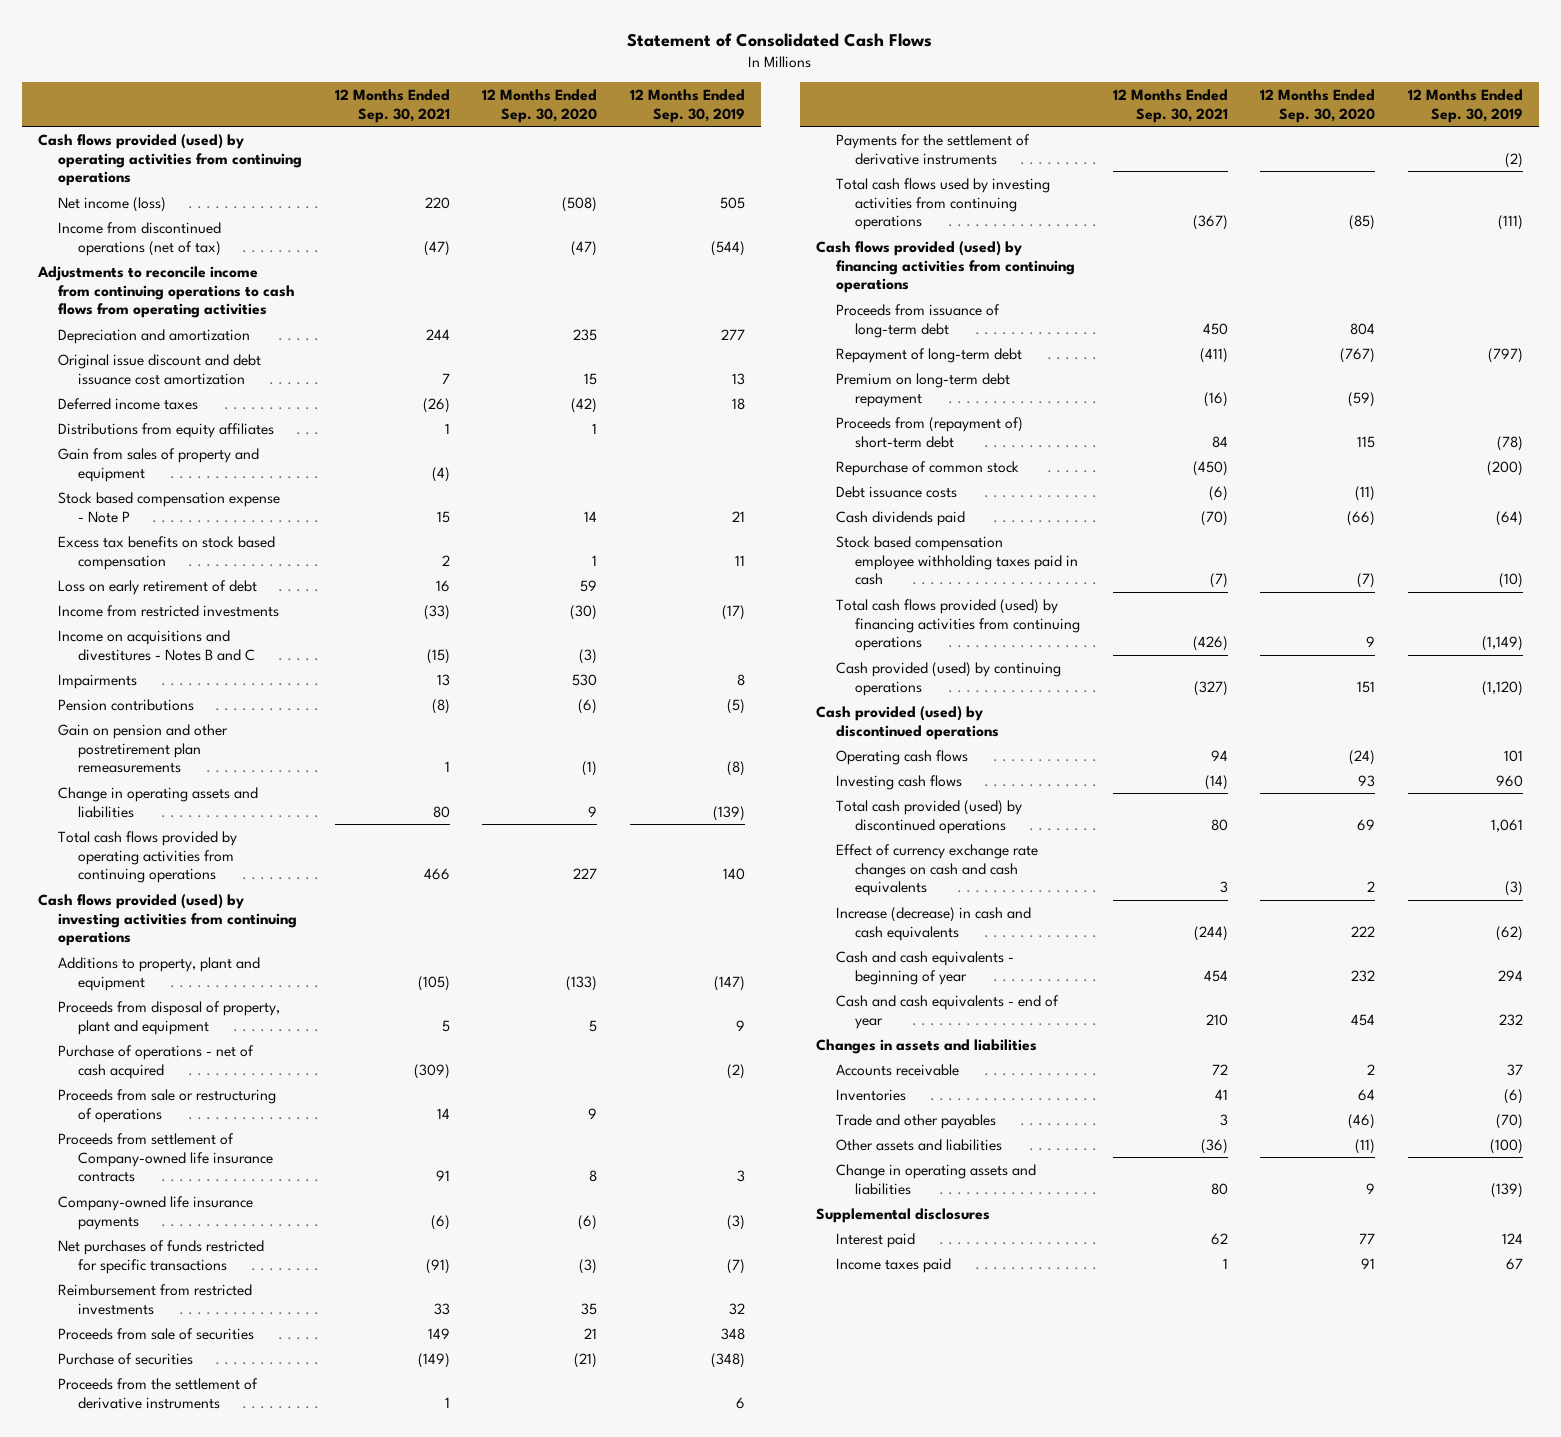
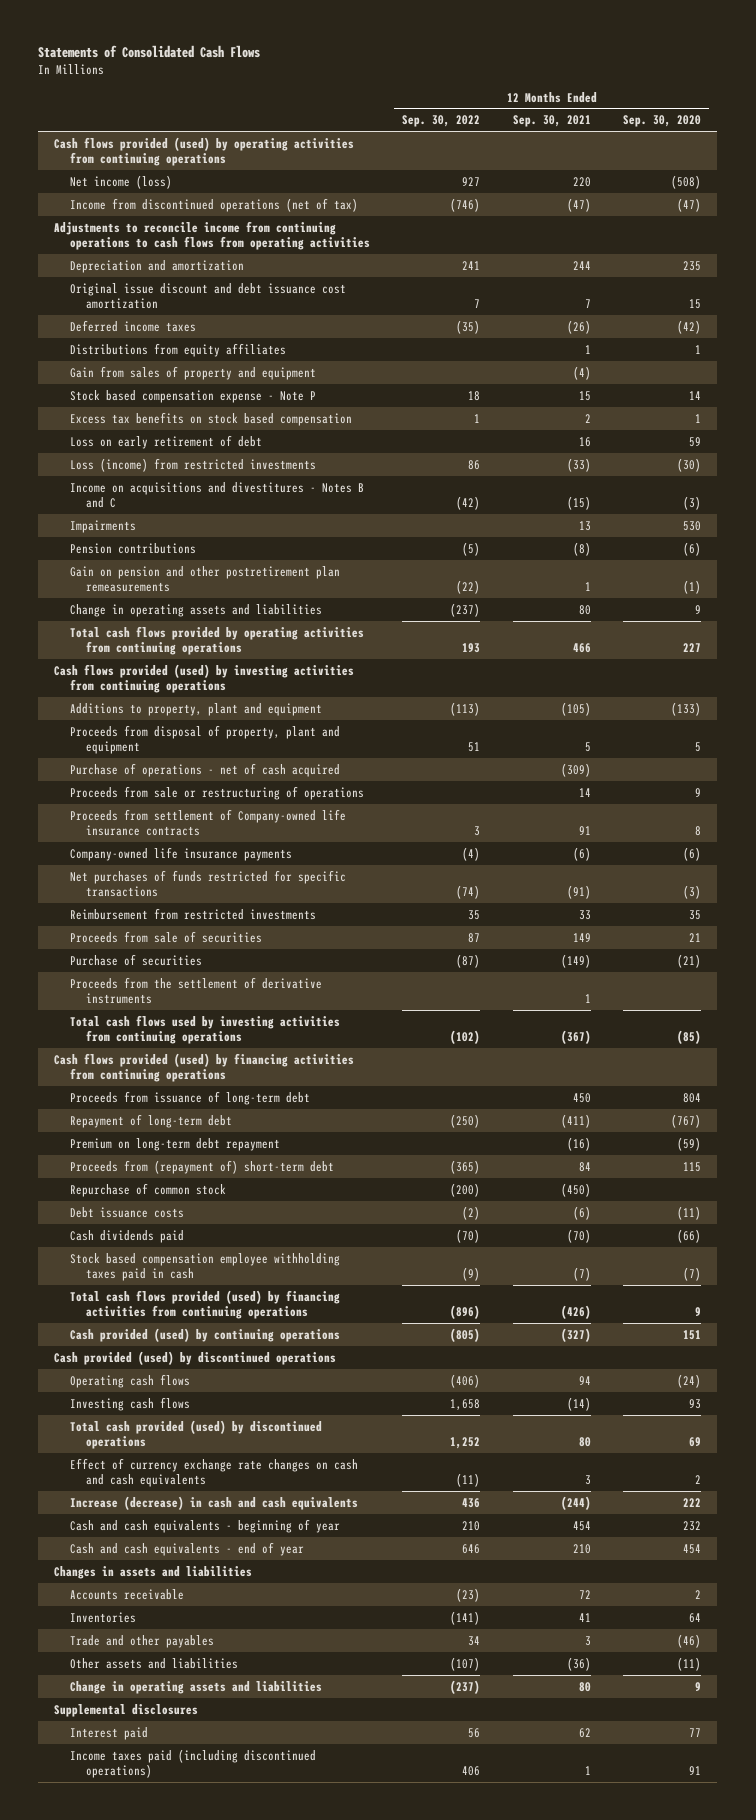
- Statement of Consolidated Cash Flows
+ Statements of Consolidated Cash Flows
- | 12 Months Ended Sep. 30, 2021 | 12 Months Ended Sep. 30, 2020 | 12 Months Ended Sep. 30, 2019
+ | 12 Months Ended Sep. 30, 2022 | 12 Months Ended Sep. 30, 2021 | 12 Months Ended Sep. 30, 2020
- Income from restricted investments | (33) | (30) | (17)
+ Loss (income) from restricted investments | 86 | (33) | (30)
- Payments for the settlement of derivative instruments | | | (2)
- Income taxes paid | 1 | 91 | 67
+ Income taxes paid (including discontinued operations) | 406 | 1 | 91

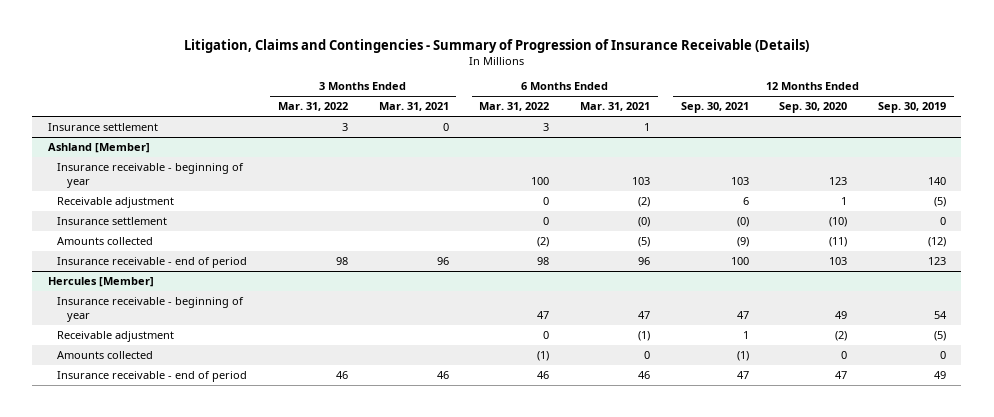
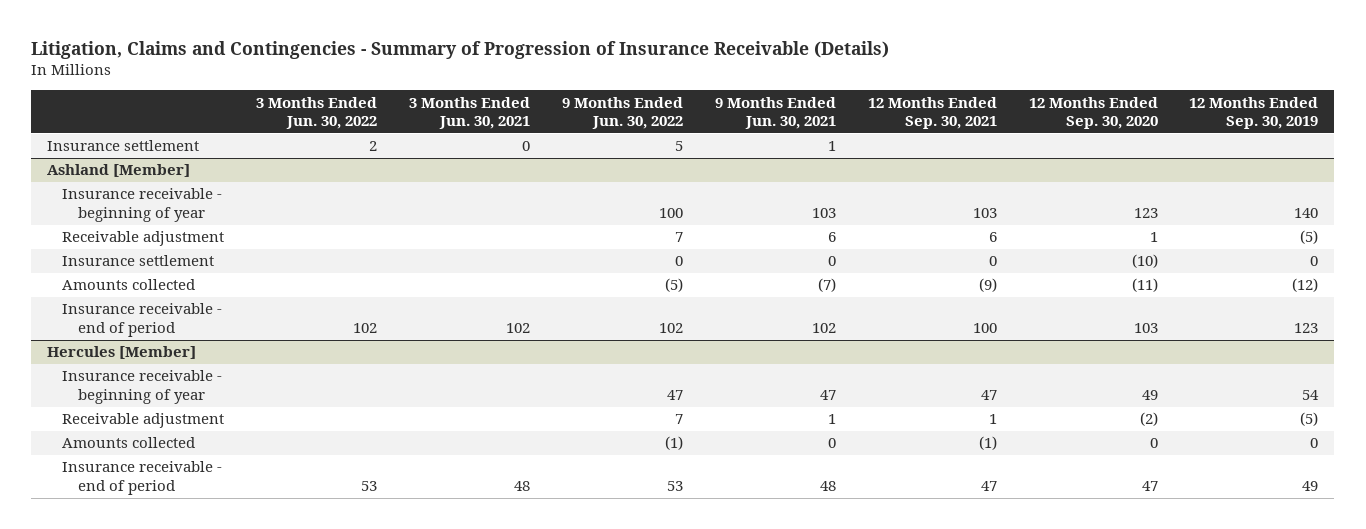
- | 3 Months Ended Mar. 31, 2022 | 3 Months Ended Mar. 31, 2021 | 6 Months Ended Mar. 31, 2022 | 6 Months Ended Mar. 31, 2021 | 12 Months Ended Sep. 30, 2021 | 12 Months Ended Sep. 30, 2020 | 12 Months Ended Sep. 30, 2019
+ | 3 Months Ended Jun. 30, 2022 | 3 Months Ended Jun. 30, 2021 | 9 Months Ended Jun. 30, 2022 | 9 Months Ended Jun. 30, 2021 | 12 Months Ended Sep. 30, 2021 | 12 Months Ended Sep. 30, 2020 | 12 Months Ended Sep. 30, 2019
@ Ashland [Member]
- Insurance settlement | | | 0 | (0) | (0) | (10) | 0
+ Insurance settlement | | | 0 | 0 | 0 | (10) | 0

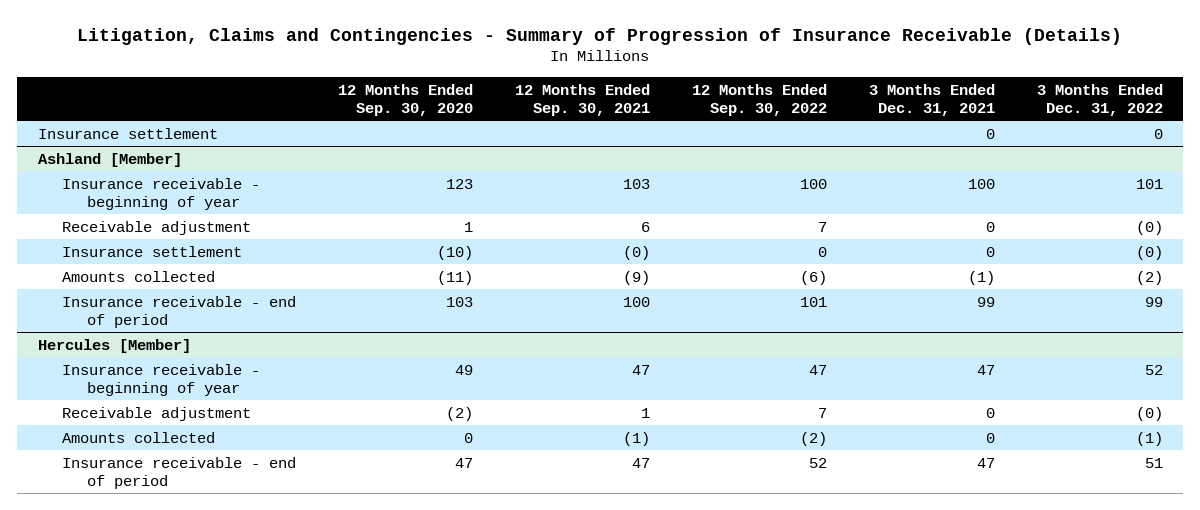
- | 3 Months Ended Jun. 30, 2022 | 3 Months Ended Jun. 30, 2021 | 9 Months Ended Jun. 30, 2022 | 9 Months Ended Jun. 30, 2021 | 12 Months Ended Sep. 30, 2021 | 12 Months Ended Sep. 30, 2020 | 12 Months Ended Sep. 30, 2019
+ | 12 Months Ended Sep. 30, 2020 | 12 Months Ended Sep. 30, 2021 | 12 Months Ended Sep. 30, 2022 | 3 Months Ended Dec. 31, 2021 | 3 Months Ended Dec. 31, 2022
@ Ashland [Member]
- Insurance settlement | | | 0 | 0 | 0 | (10) | 0
+ Insurance settlement | (10) | (0) | 0 | 0 | (0)

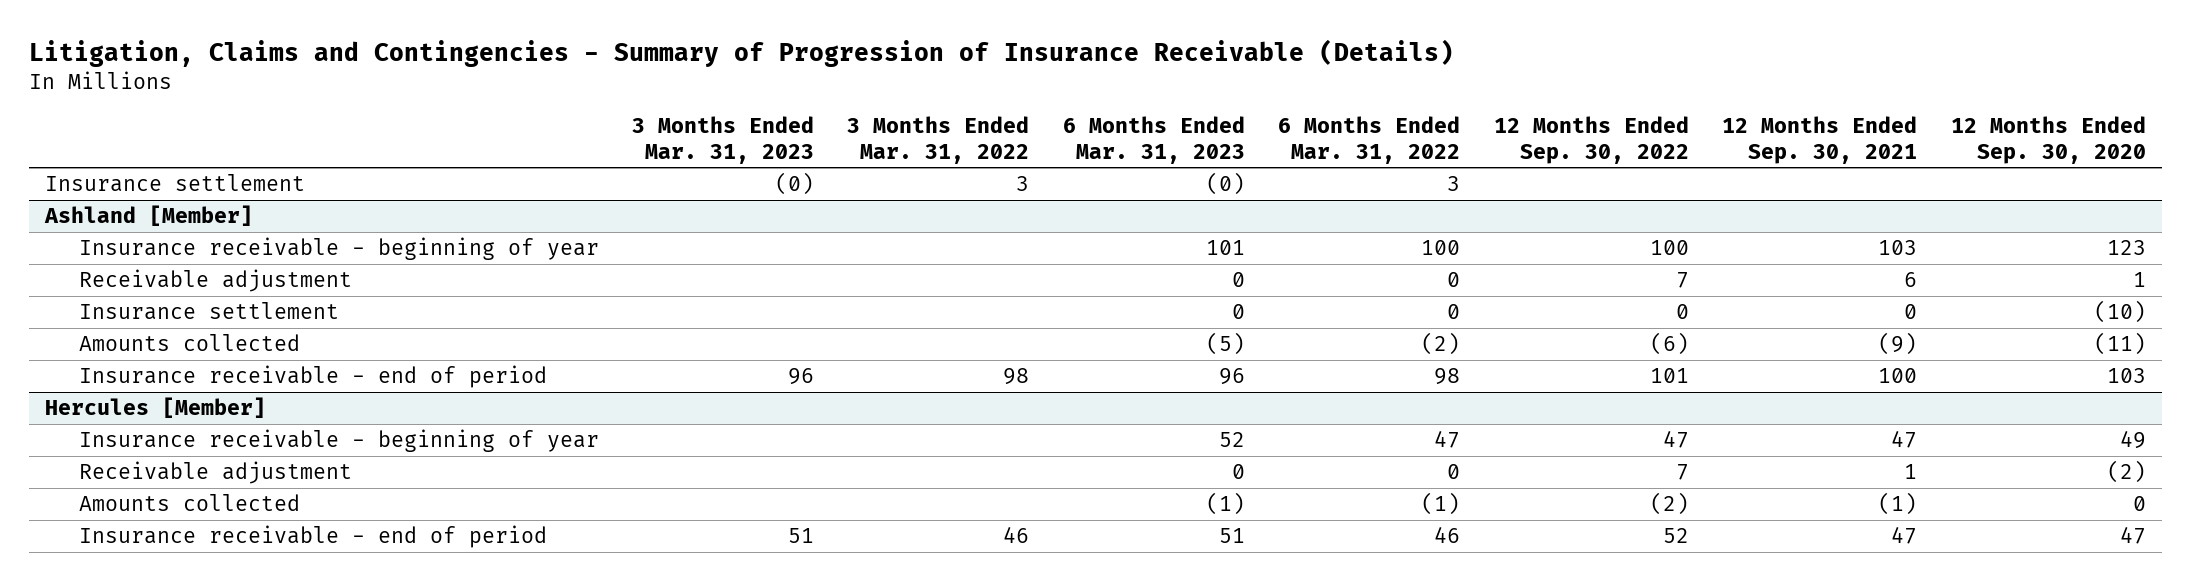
- | 12 Months Ended Sep. 30, 2020 | 12 Months Ended Sep. 30, 2021 | 12 Months Ended Sep. 30, 2022 | 3 Months Ended Dec. 31, 2021 | 3 Months Ended Dec. 31, 2022
+ | 3 Months Ended Mar. 31, 2023 | 3 Months Ended Mar. 31, 2022 | 6 Months Ended Mar. 31, 2023 | 6 Months Ended Mar. 31, 2022 | 12 Months Ended Sep. 30, 2022 | 12 Months Ended Sep. 30, 2021 | 12 Months Ended Sep. 30, 2020
@ Ashland [Member]
- Insurance settlement | (10) | (0) | 0 | 0 | (0)
+ Insurance settlement | | | 0 | 0 | 0 | 0 | (10)

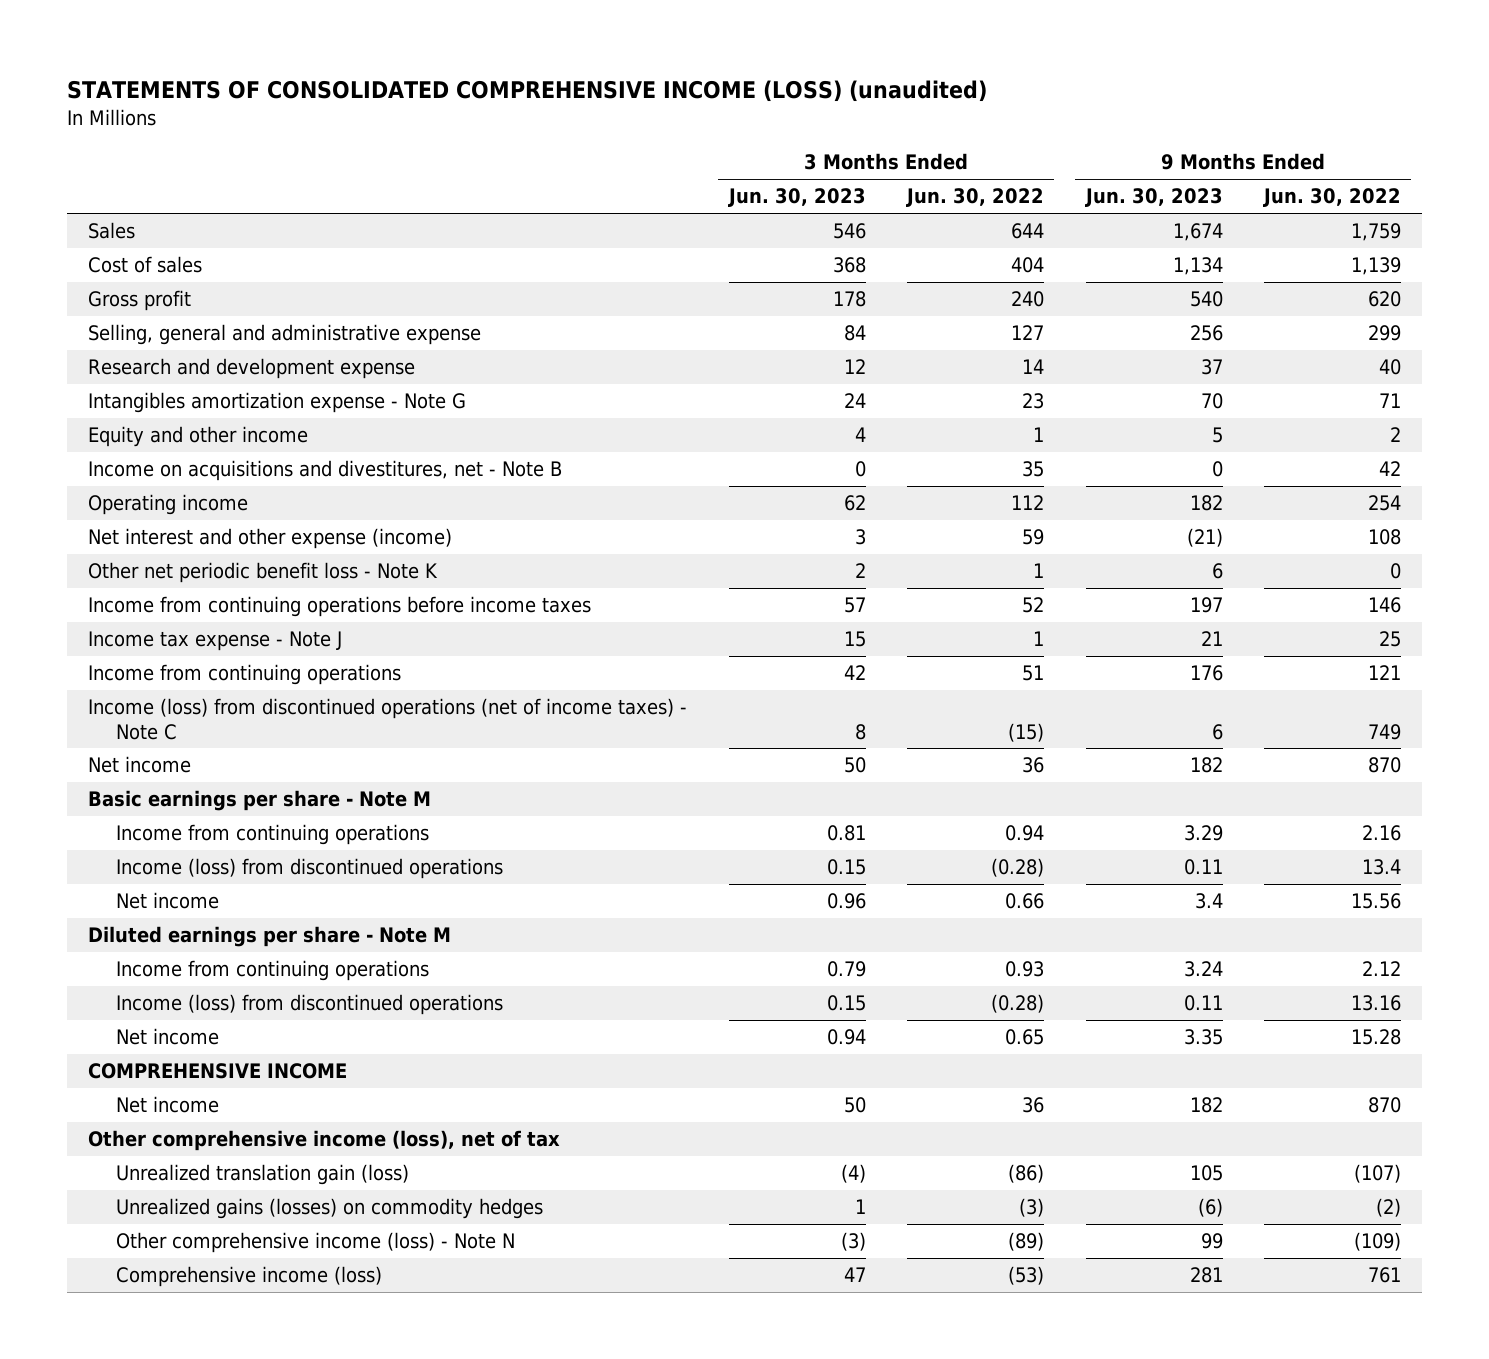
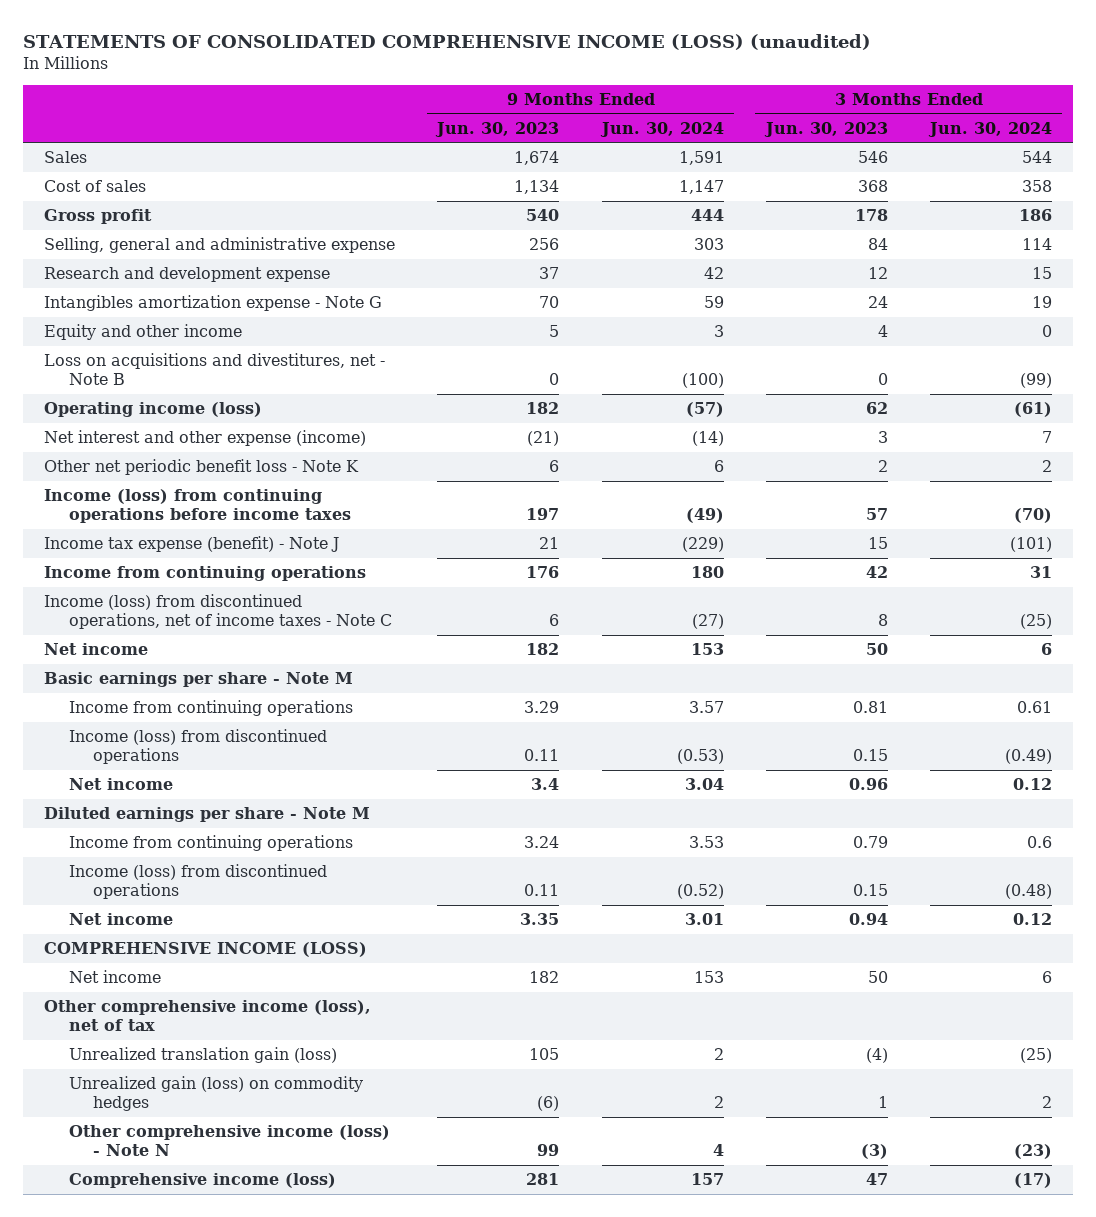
- | 3 Months Ended Jun. 30, 2023 | 3 Months Ended Jun. 30, 2022 | 9 Months Ended Jun. 30, 2023 | 9 Months Ended Jun. 30, 2022
+ | 9 Months Ended Jun. 30, 2023 | 9 Months Ended Jun. 30, 2024 | 3 Months Ended Jun. 30, 2023 | 3 Months Ended Jun. 30, 2024
- Income on acquisitions and divestitures, net - Note B | 0 | 35 | 0 | 42
- Operating income | 62 | 112 | 182 | 254
+ Loss on acquisitions and divestitures, net - Note B | 0 | (100) | 0 | (99)
+ Operating income (loss) | 182 | (57) | 62 | (61)
- Income from continuing operations before income taxes | 57 | 52 | 197 | 146
- Income tax expense - Note J | 15 | 1 | 21 | 25
+ Income (loss) from continuing operations before income taxes | 197 | (49) | 57 | (70)
+ Income tax expense (benefit) - Note J | 21 | (229) | 15 | (101)
- Income (loss) from discontinued operations (net of income taxes) - Note C | 8 | (15) | 6 | 749
+ Income (loss) from discontinued operations, net of income taxes - Note C | 6 | (27) | 8 | (25)
- COMPREHENSIVE INCOME
+ COMPREHENSIVE INCOME (LOSS)
- Unrealized gains (losses) on commodity hedges | 1 | (3) | (6) | (2)
+ Unrealized gain (loss) on commodity hedges | (6) | 2 | 1 | 2

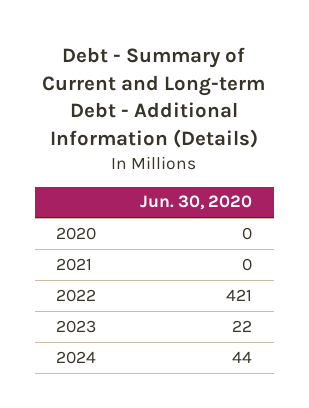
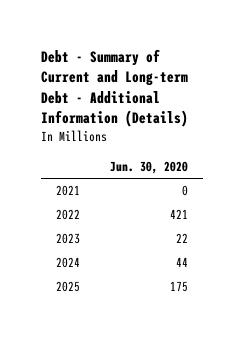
- 2020 | 0
+ 2025 | 175

